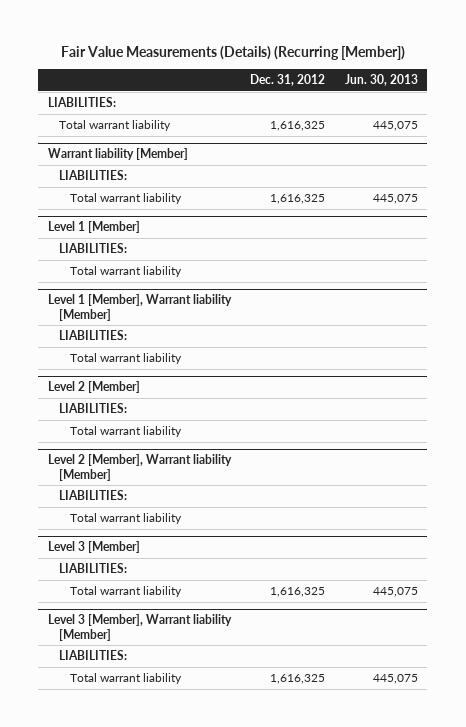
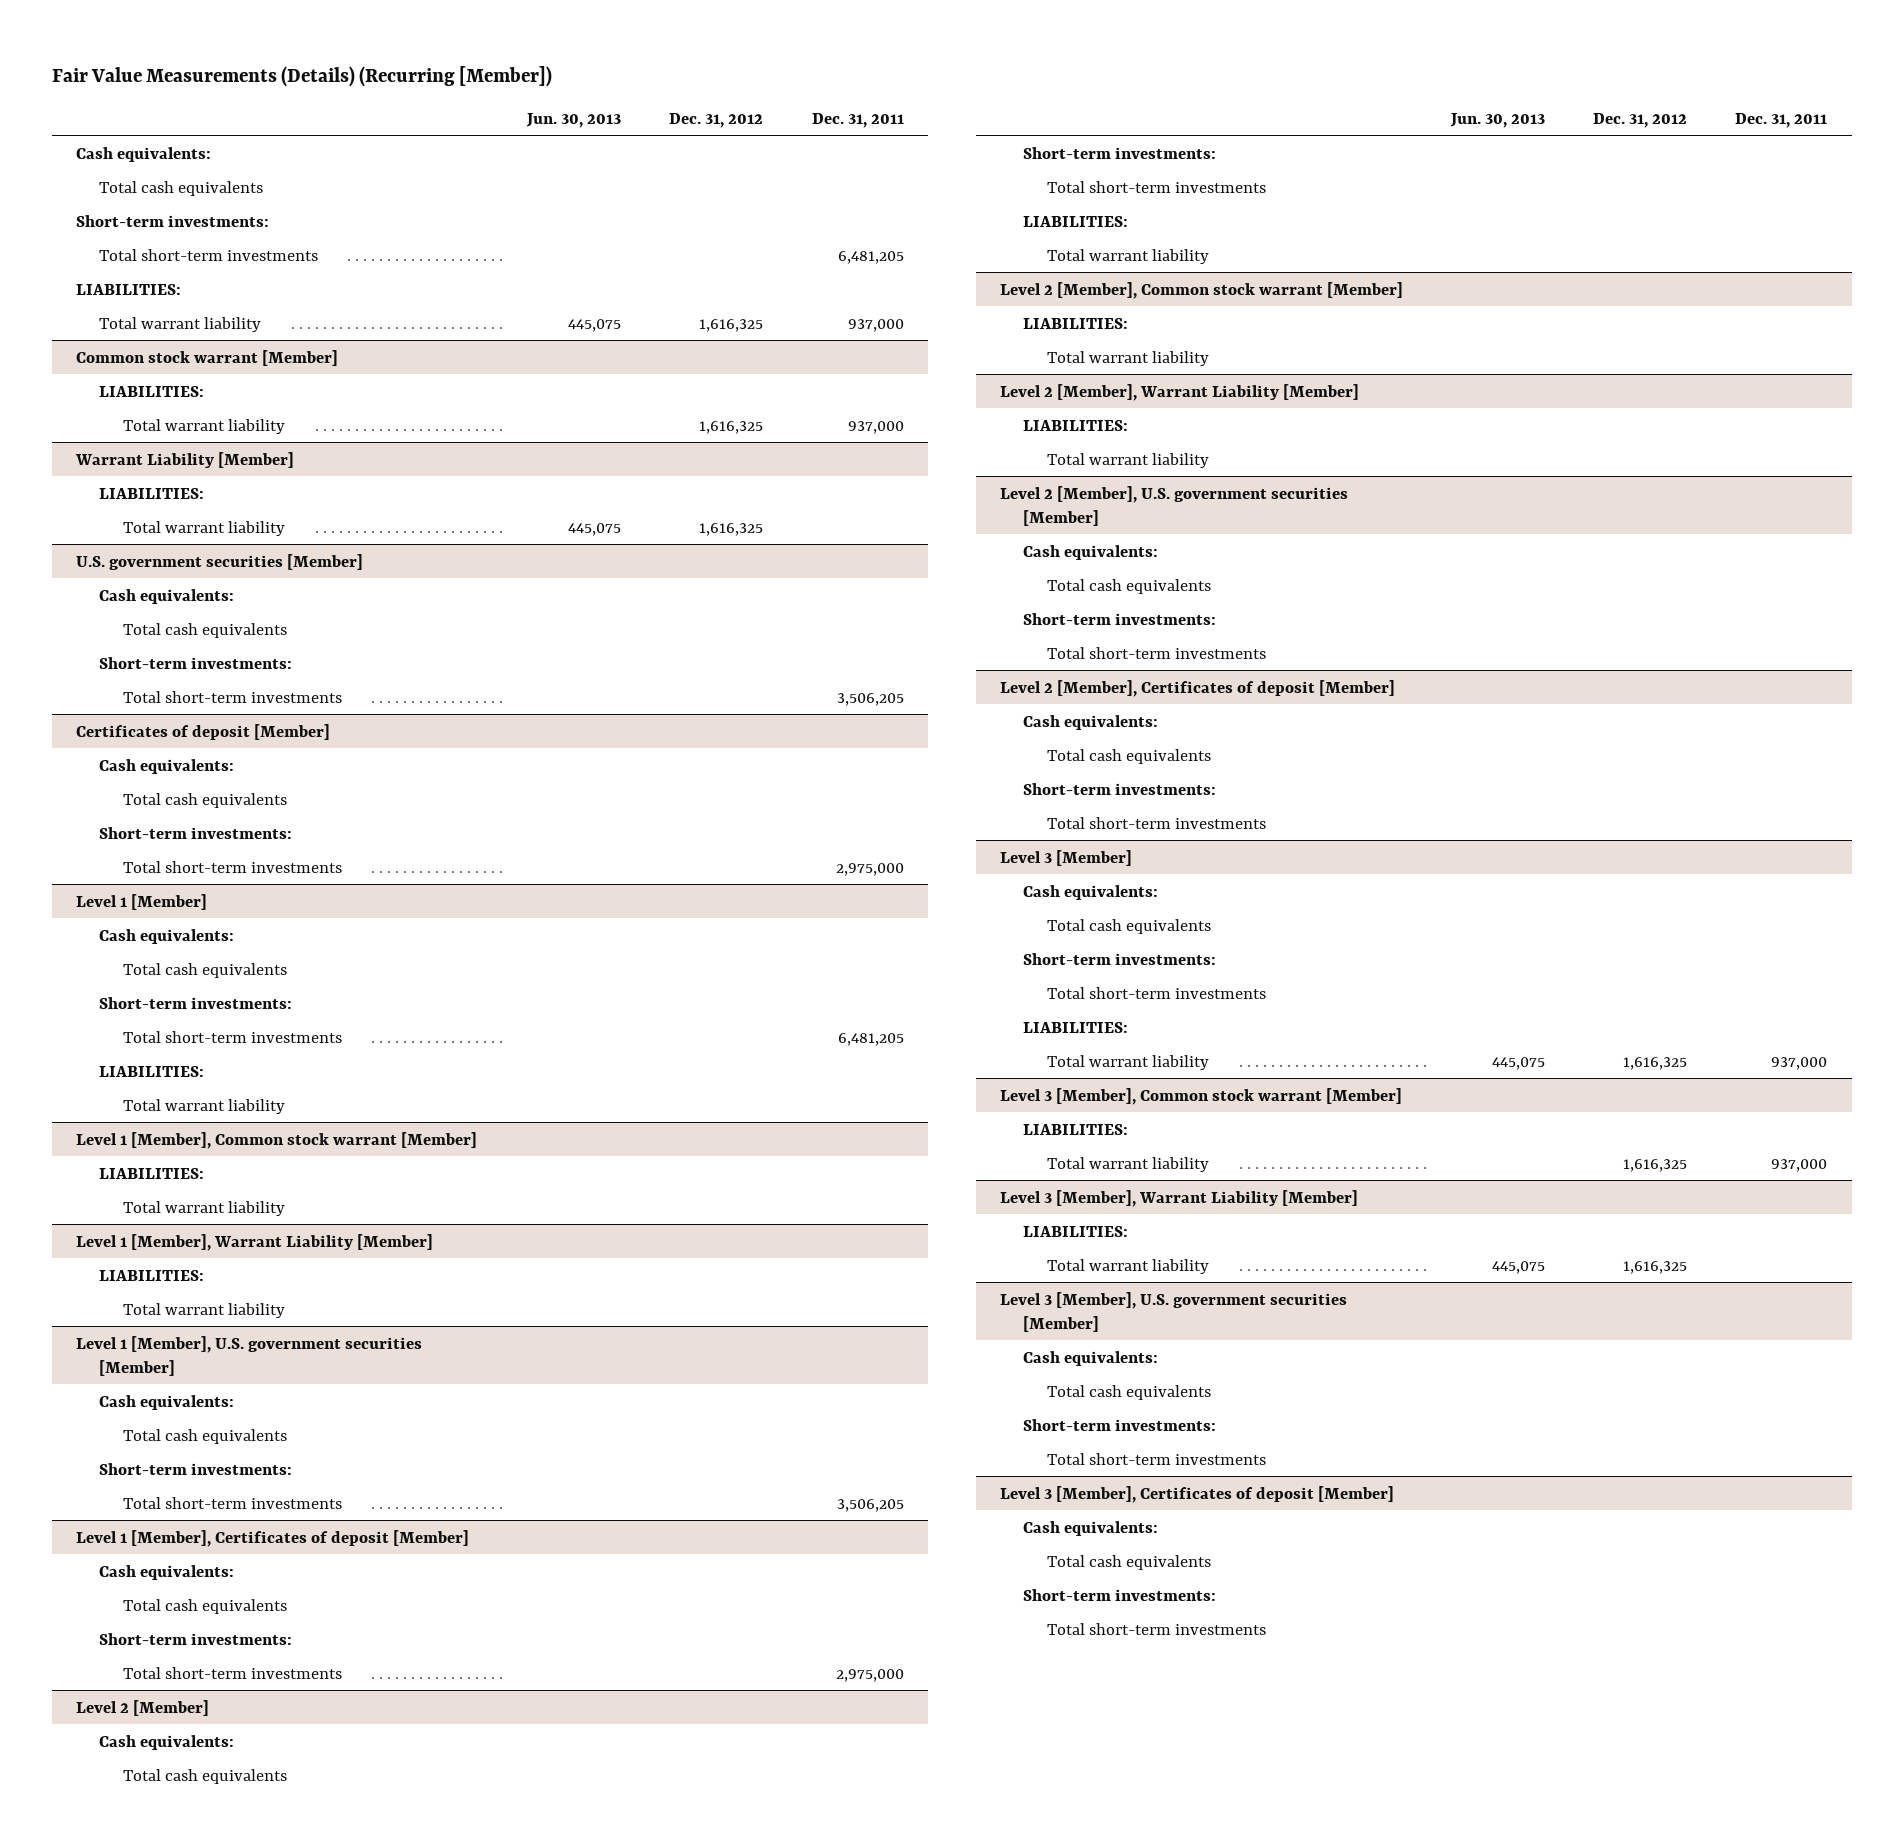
- | Dec. 31, 2012 | Jun. 30, 2013
+ | Jun. 30, 2013 | Dec. 31, 2012 | Dec. 31, 2011
+ Cash equivalents:
+ Total cash equivalents
+ Short-term investments:
+ Total short-term investments | | | 6,481,205
- Warrant liability [Member]
+ Common stock warrant [Member]
+ LIABILITIES:
+ Total warrant liability | | 1,616,325 | 937,000
+ Warrant Liability [Member]
+ U.S. government securities [Member]
+ Cash equivalents:
+ Total cash equivalents
+ Short-term investments:
+ Total short-term investments | | | 3,506,205
+ Certificates of deposit [Member]
+ Cash equivalents:
+ Total cash equivalents
+ Short-term investments:
+ Total short-term investments | | | 2,975,000
@ Level 1 [Member]
+ Cash equivalents:
+ Total cash equivalents
+ Short-term investments:
+ Total short-term investments | | | 6,481,205
- Level 1 [Member], Warrant liability [Member]
+ Level 1 [Member], Common stock warrant [Member]
+ LIABILITIES:
+ Total warrant liability
+ Level 1 [Member], Warrant Liability [Member]
+ Level 1 [Member], U.S. government securities [Member]
+ Cash equivalents:
+ Total cash equivalents
+ Short-term investments:
+ Total short-term investments | | | 3,506,205
+ Level 1 [Member], Certificates of deposit [Member]
+ Cash equivalents:
+ Total cash equivalents
+ Short-term investments:
+ Total short-term investments | | | 2,975,000
@ Level 2 [Member]
+ Cash equivalents:
+ Total cash equivalents
+ Short-term investments:
+ Total short-term investments
- Level 2 [Member], Warrant liability [Member]
+ Level 2 [Member], Common stock warrant [Member]
+ LIABILITIES:
+ Total warrant liability
+ Level 2 [Member], Warrant Liability [Member]
+ Level 2 [Member], U.S. government securities [Member]
+ Cash equivalents:
+ Total cash equivalents
+ Short-term investments:
+ Total short-term investments
+ Level 2 [Member], Certificates of deposit [Member]
+ Cash equivalents:
+ Total cash equivalents
+ Short-term investments:
+ Total short-term investments
@ Level 3 [Member]
+ Cash equivalents:
+ Total cash equivalents
+ Short-term investments:
+ Total short-term investments
- Level 3 [Member], Warrant liability [Member]
+ Level 3 [Member], Common stock warrant [Member]
+ LIABILITIES:
+ Total warrant liability | | 1,616,325 | 937,000
+ Level 3 [Member], Warrant Liability [Member]
+ Level 3 [Member], U.S. government securities [Member]
+ Cash equivalents:
+ Total cash equivalents
+ Short-term investments:
+ Total short-term investments
+ Level 3 [Member], Certificates of deposit [Member]
+ Cash equivalents:
+ Total cash equivalents
+ Short-term investments:
+ Total short-term investments

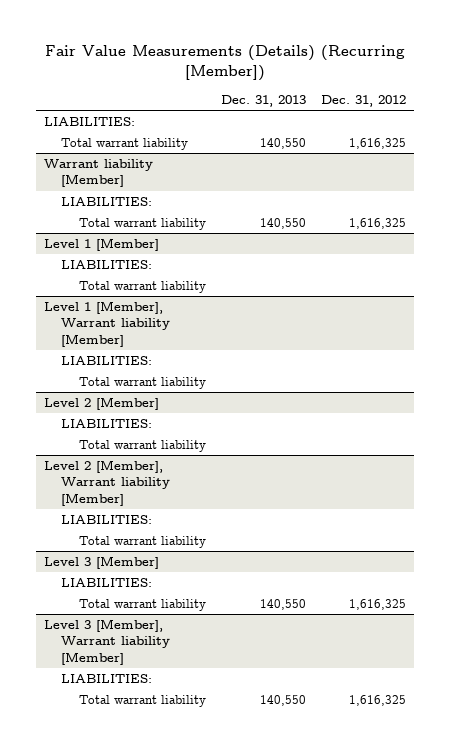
- | Jun. 30, 2013 | Dec. 31, 2012 | Dec. 31, 2011
+ | Dec. 31, 2013 | Dec. 31, 2012
- Cash equivalents:
- Total cash equivalents
- Short-term investments:
- Total short-term investments | | | 6,481,205
- Common stock warrant [Member]
- LIABILITIES:
- Total warrant liability | | 1,616,325 | 937,000
- Warrant Liability [Member]
+ Warrant liability [Member]
- U.S. government securities [Member]
- Cash equivalents:
- Total cash equivalents
- Short-term investments:
- Total short-term investments | | | 3,506,205
- Certificates of deposit [Member]
- Cash equivalents:
- Total cash equivalents
- Short-term investments:
- Total short-term investments | | | 2,975,000
@ Level 1 [Member]
- Cash equivalents:
- Total cash equivalents
- Short-term investments:
- Total short-term investments | | | 6,481,205
- Level 1 [Member], Common stock warrant [Member]
- LIABILITIES:
- Total warrant liability
- Level 1 [Member], Warrant Liability [Member]
+ Level 1 [Member], Warrant liability [Member]
- Level 1 [Member], U.S. government securities [Member]
- Cash equivalents:
- Total cash equivalents
- Short-term investments:
- Total short-term investments | | | 3,506,205
- Level 1 [Member], Certificates of deposit [Member]
- Cash equivalents:
- Total cash equivalents
- Short-term investments:
- Total short-term investments | | | 2,975,000
@ Level 2 [Member]
- Cash equivalents:
- Total cash equivalents
- Short-term investments:
- Total short-term investments
- Level 2 [Member], Common stock warrant [Member]
- LIABILITIES:
- Total warrant liability
- Level 2 [Member], Warrant Liability [Member]
+ Level 2 [Member], Warrant liability [Member]
- Level 2 [Member], U.S. government securities [Member]
- Cash equivalents:
- Total cash equivalents
- Short-term investments:
- Total short-term investments
- Level 2 [Member], Certificates of deposit [Member]
- Cash equivalents:
- Total cash equivalents
- Short-term investments:
- Total short-term investments
@ Level 3 [Member]
- Cash equivalents:
- Total cash equivalents
- Short-term investments:
- Total short-term investments
- Level 3 [Member], Common stock warrant [Member]
- LIABILITIES:
- Total warrant liability | | 1,616,325 | 937,000
- Level 3 [Member], Warrant Liability [Member]
+ Level 3 [Member], Warrant liability [Member]
- Level 3 [Member], U.S. government securities [Member]
- Cash equivalents:
- Total cash equivalents
- Short-term investments:
- Total short-term investments
- Level 3 [Member], Certificates of deposit [Member]
- Cash equivalents:
- Total cash equivalents
- Short-term investments:
- Total short-term investments

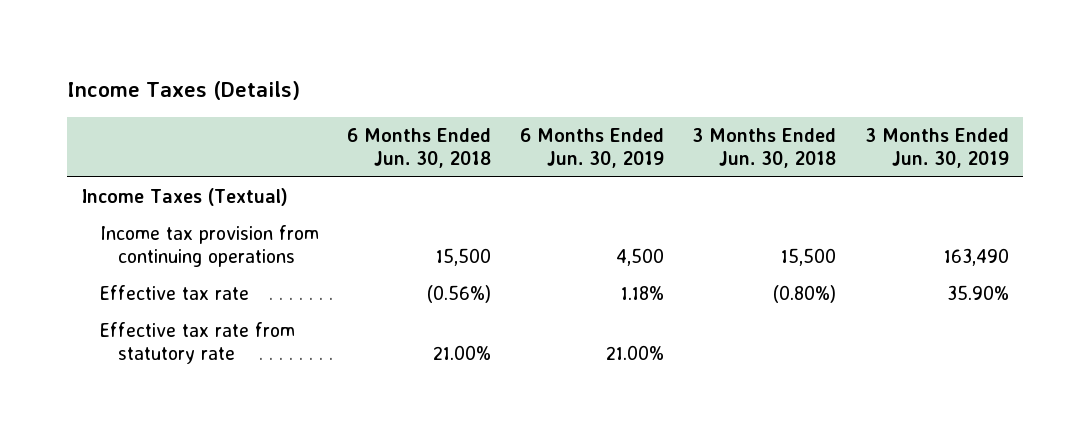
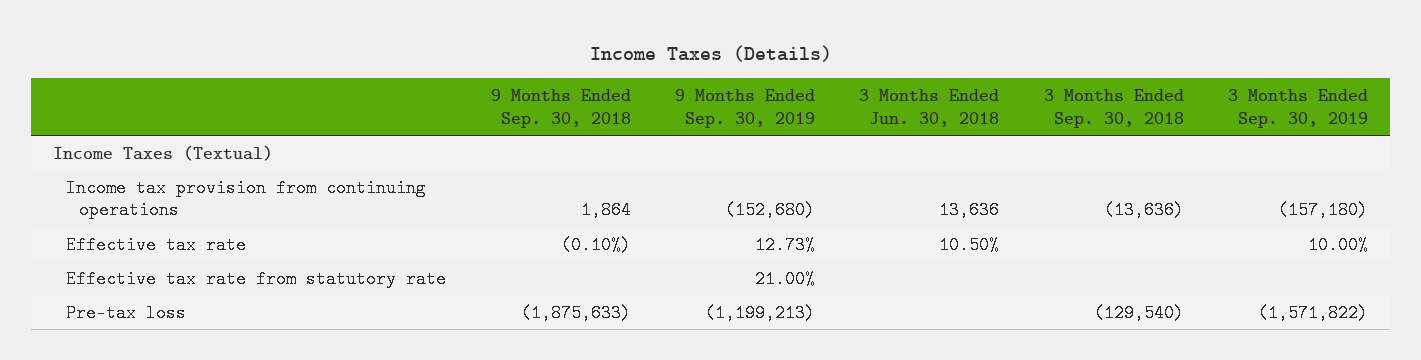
- | 6 Months Ended Jun. 30, 2018 | 6 Months Ended Jun. 30, 2019 | 3 Months Ended Jun. 30, 2018 | 3 Months Ended Jun. 30, 2019
+ | 9 Months Ended Sep. 30, 2018 | 9 Months Ended Sep. 30, 2019 | 3 Months Ended Jun. 30, 2018 | 3 Months Ended Sep. 30, 2018 | 3 Months Ended Sep. 30, 2019
- Income tax provision from continuing operations | 15,500 | 4,500 | 15,500 | 163,490
- Effective tax rate | (0.56%) | 1.18% | (0.80%) | 35.90%
+ Income tax provision from continuing operations | 1,864 | (152,680) | 13,636 | (13,636) | (157,180)
+ Effective tax rate | (0.10%) | 12.73% | 10.50% | | 10.00%
+ Pre-tax loss | (1,875,633) | (1,199,213) | | (129,540) | (1,571,822)

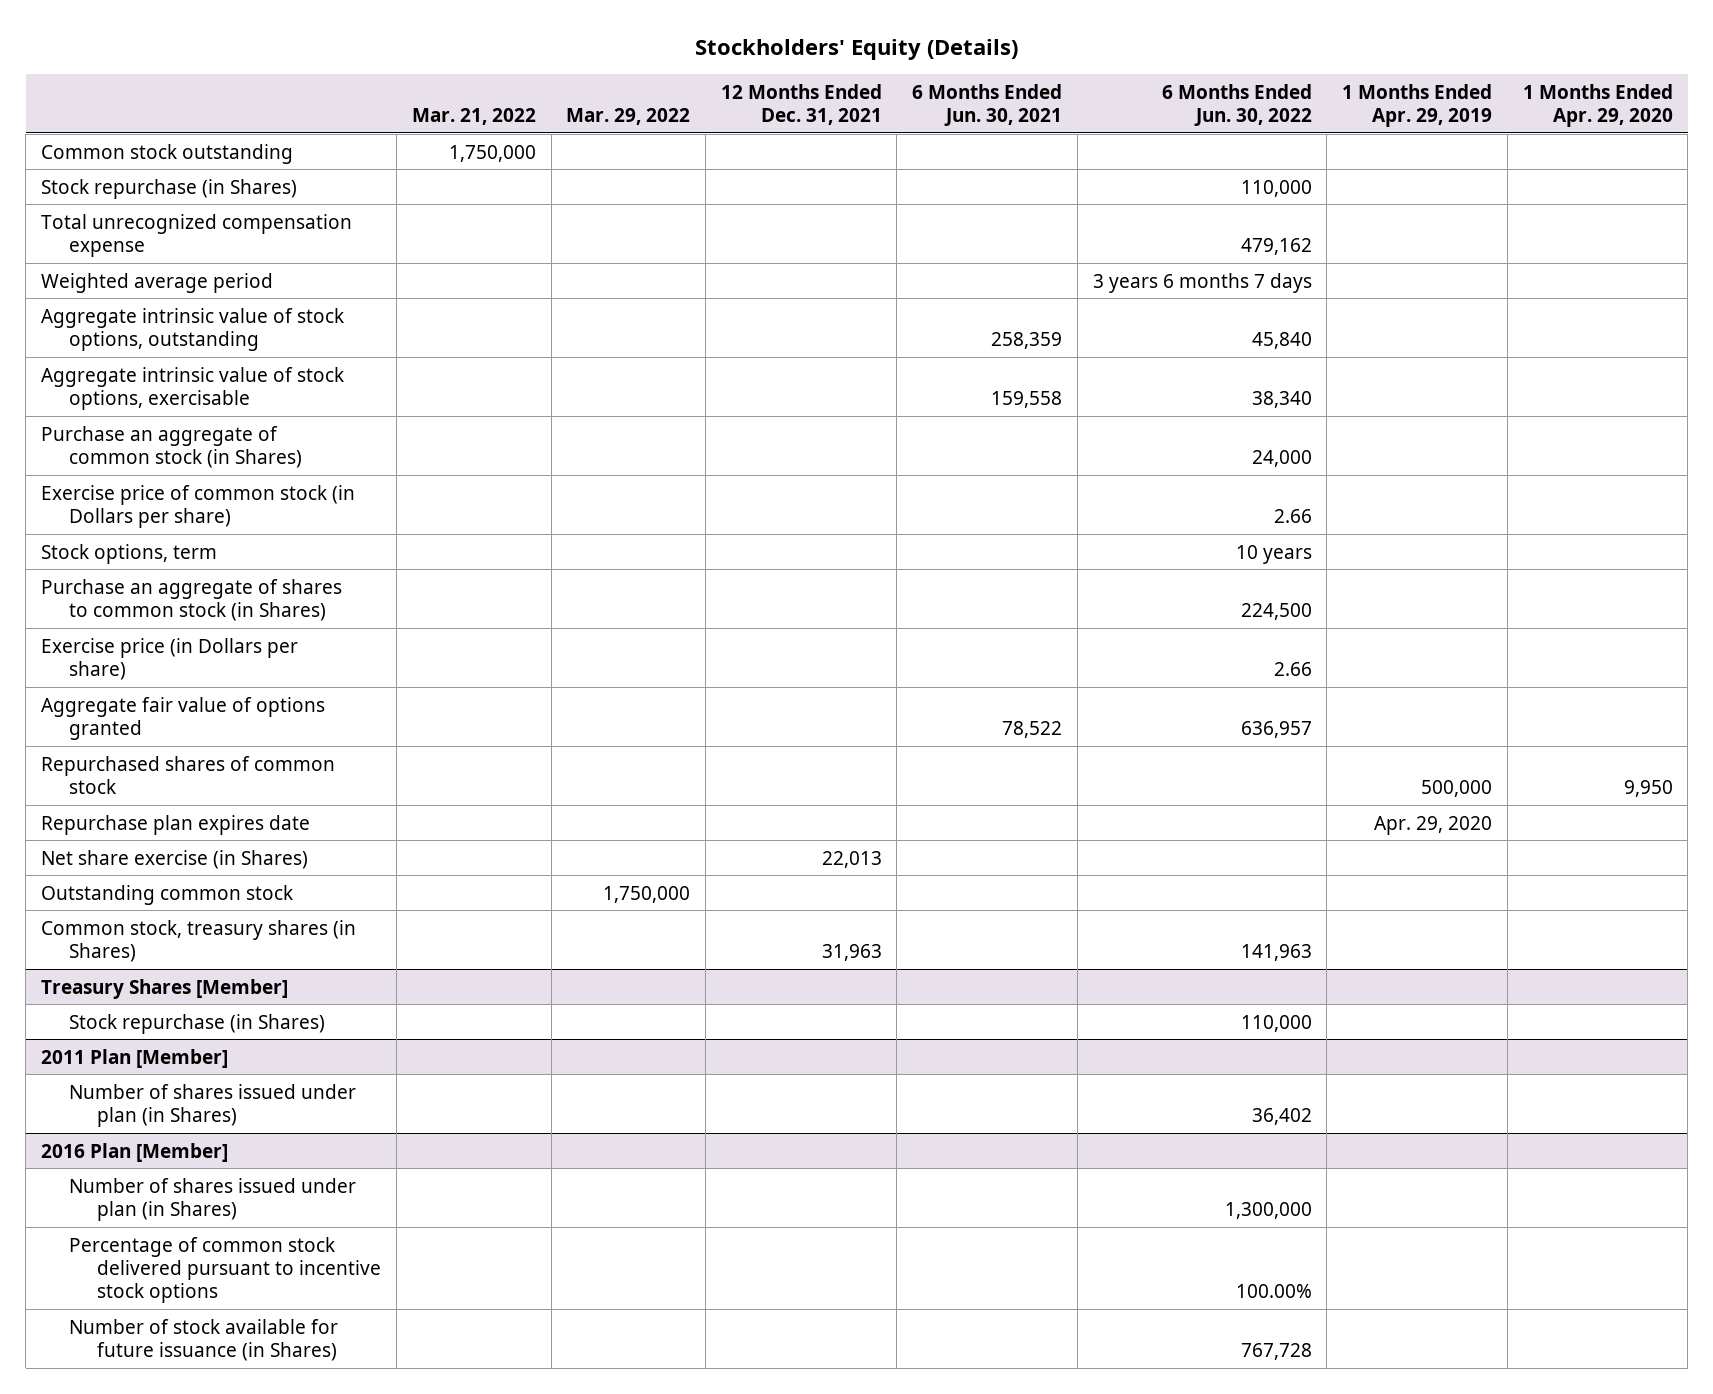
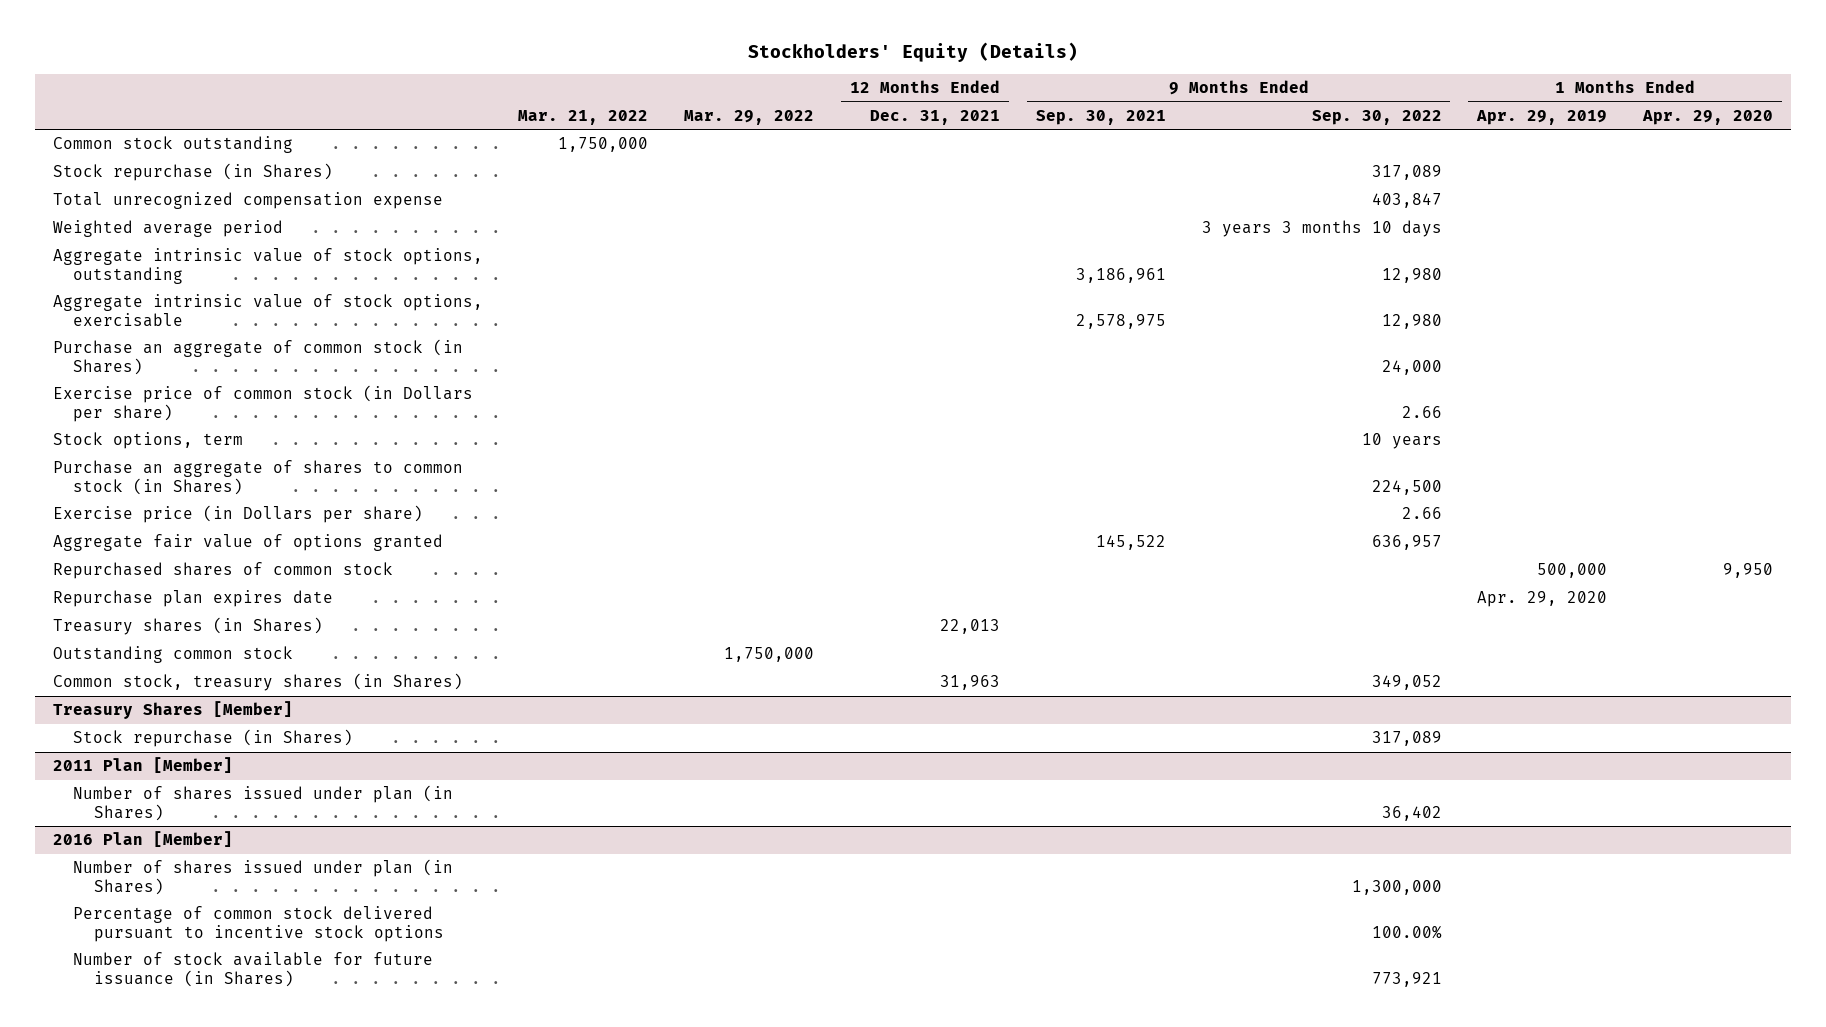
- | Mar. 21, 2022 | Mar. 29, 2022 | 12 Months Ended Dec. 31, 2021 | 6 Months Ended Jun. 30, 2021 | 6 Months Ended Jun. 30, 2022 | 1 Months Ended Apr. 29, 2019 | 1 Months Ended Apr. 29, 2020
+ | Mar. 21, 2022 | Mar. 29, 2022 | 12 Months Ended Dec. 31, 2021 | 9 Months Ended Sep. 30, 2021 | 9 Months Ended Sep. 30, 2022 | 1 Months Ended Apr. 29, 2019 | 1 Months Ended Apr. 29, 2020
- Net share exercise (in Shares) | | | 22,013 | | | |
+ Treasury shares (in Shares) | | | 22,013 | | | |

